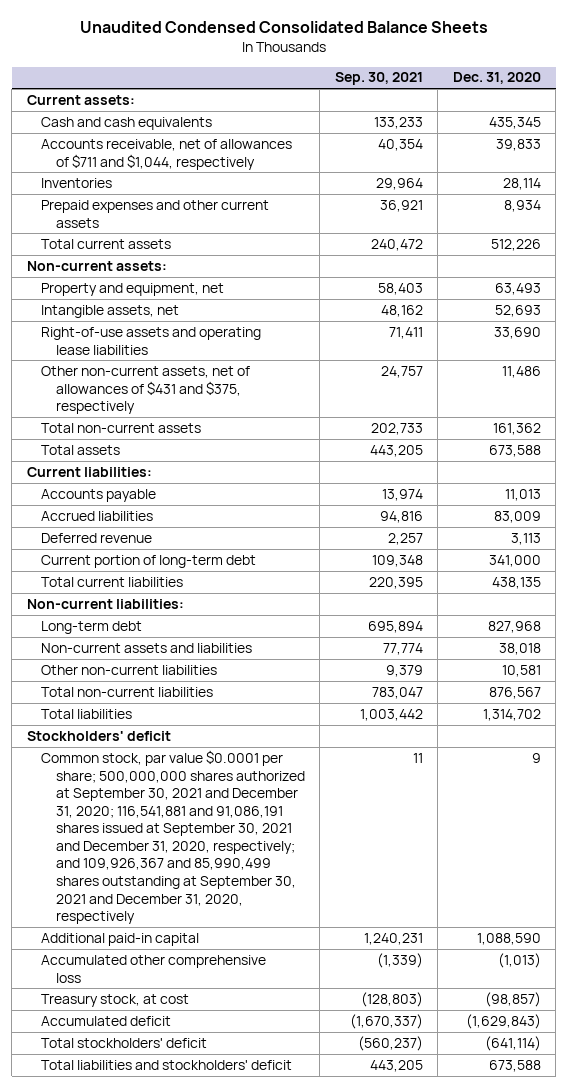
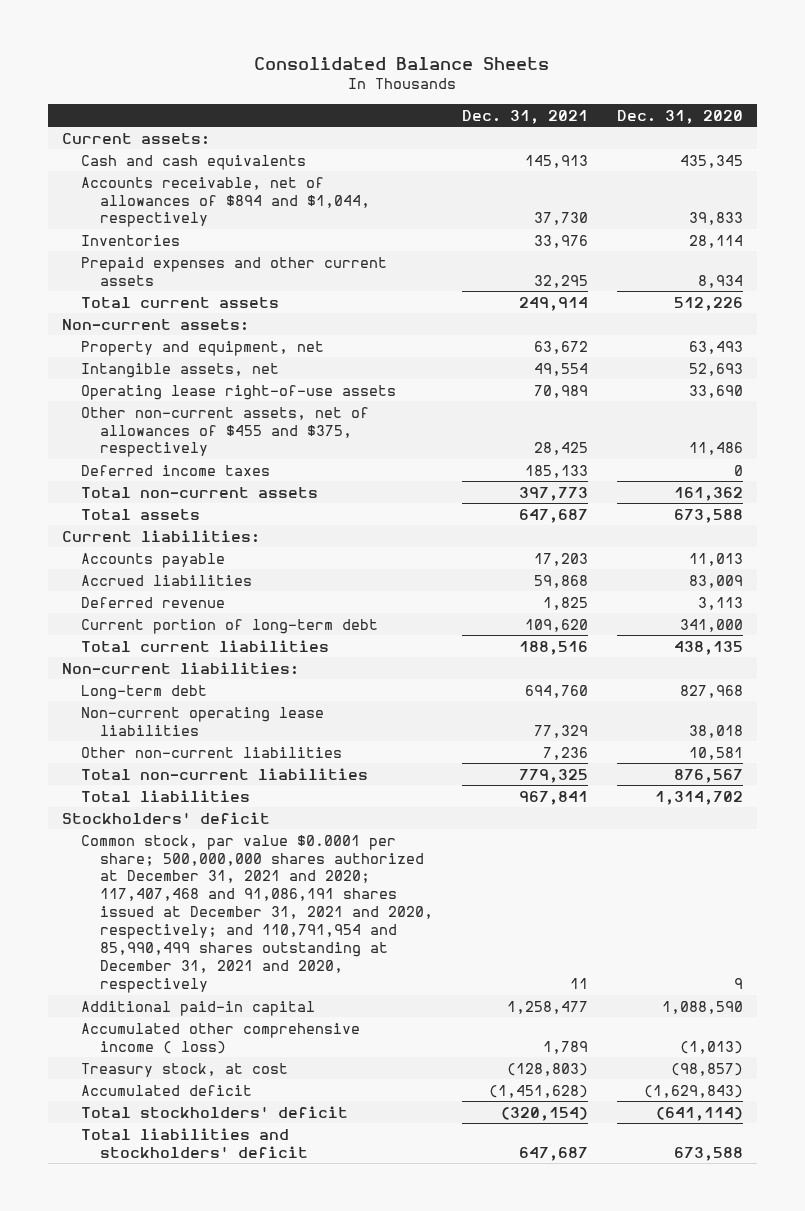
- Unaudited Condensed Consolidated Balance Sheets
+ Consolidated Balance Sheets
- | Sep. 30, 2021 | Dec. 31, 2020
+ | Dec. 31, 2021 | Dec. 31, 2020
- Accounts receivable, net of allowances of $711 and $1,044, respectively | 40,354 | 39,833
+ Accounts receivable, net of allowances of $894 and $1,044, respectively | 37,730 | 39,833
- Right-of-use assets and operating lease liabilities | 71,411 | 33,690
- Other non-current assets, net of allowances of $431 and $375, respectively | 24,757 | 11,486
+ Operating lease right-of-use assets | 70,989 | 33,690
+ Other non-current assets, net of allowances of $455 and $375, respectively | 28,425 | 11,486
+ Deferred income taxes | 185,133 | 0
- Non-current assets and liabilities | 77,774 | 38,018
+ Non-current operating lease liabilities | 77,329 | 38,018
- Common stock, par value $0.0001 per share; 500,000,000 shares authorized at September 30, 2021 and December 31, 2020; 116,541,881 and 91,086,191 shares issued at September 30, 2021 and December 31, 2020, respectively; and 109,926,367 and 85,990,499 shares outstanding at September 30, 2021 and December 31, 2020, respectively | 11 | 9
+ Common stock, par value $0.0001 per share; 500,000,000 shares authorized at December 31, 2021 and 2020; 117,407,468 and 91,086,191 shares issued at December 31, 2021 and 2020, respectively; and 110,791,954 and 85,990,499 shares outstanding at December 31, 2021 and 2020, respectively | 11 | 9
- Accumulated other comprehensive loss | (1,339) | (1,013)
+ Accumulated other comprehensive income ( loss) | 1,789 | (1,013)

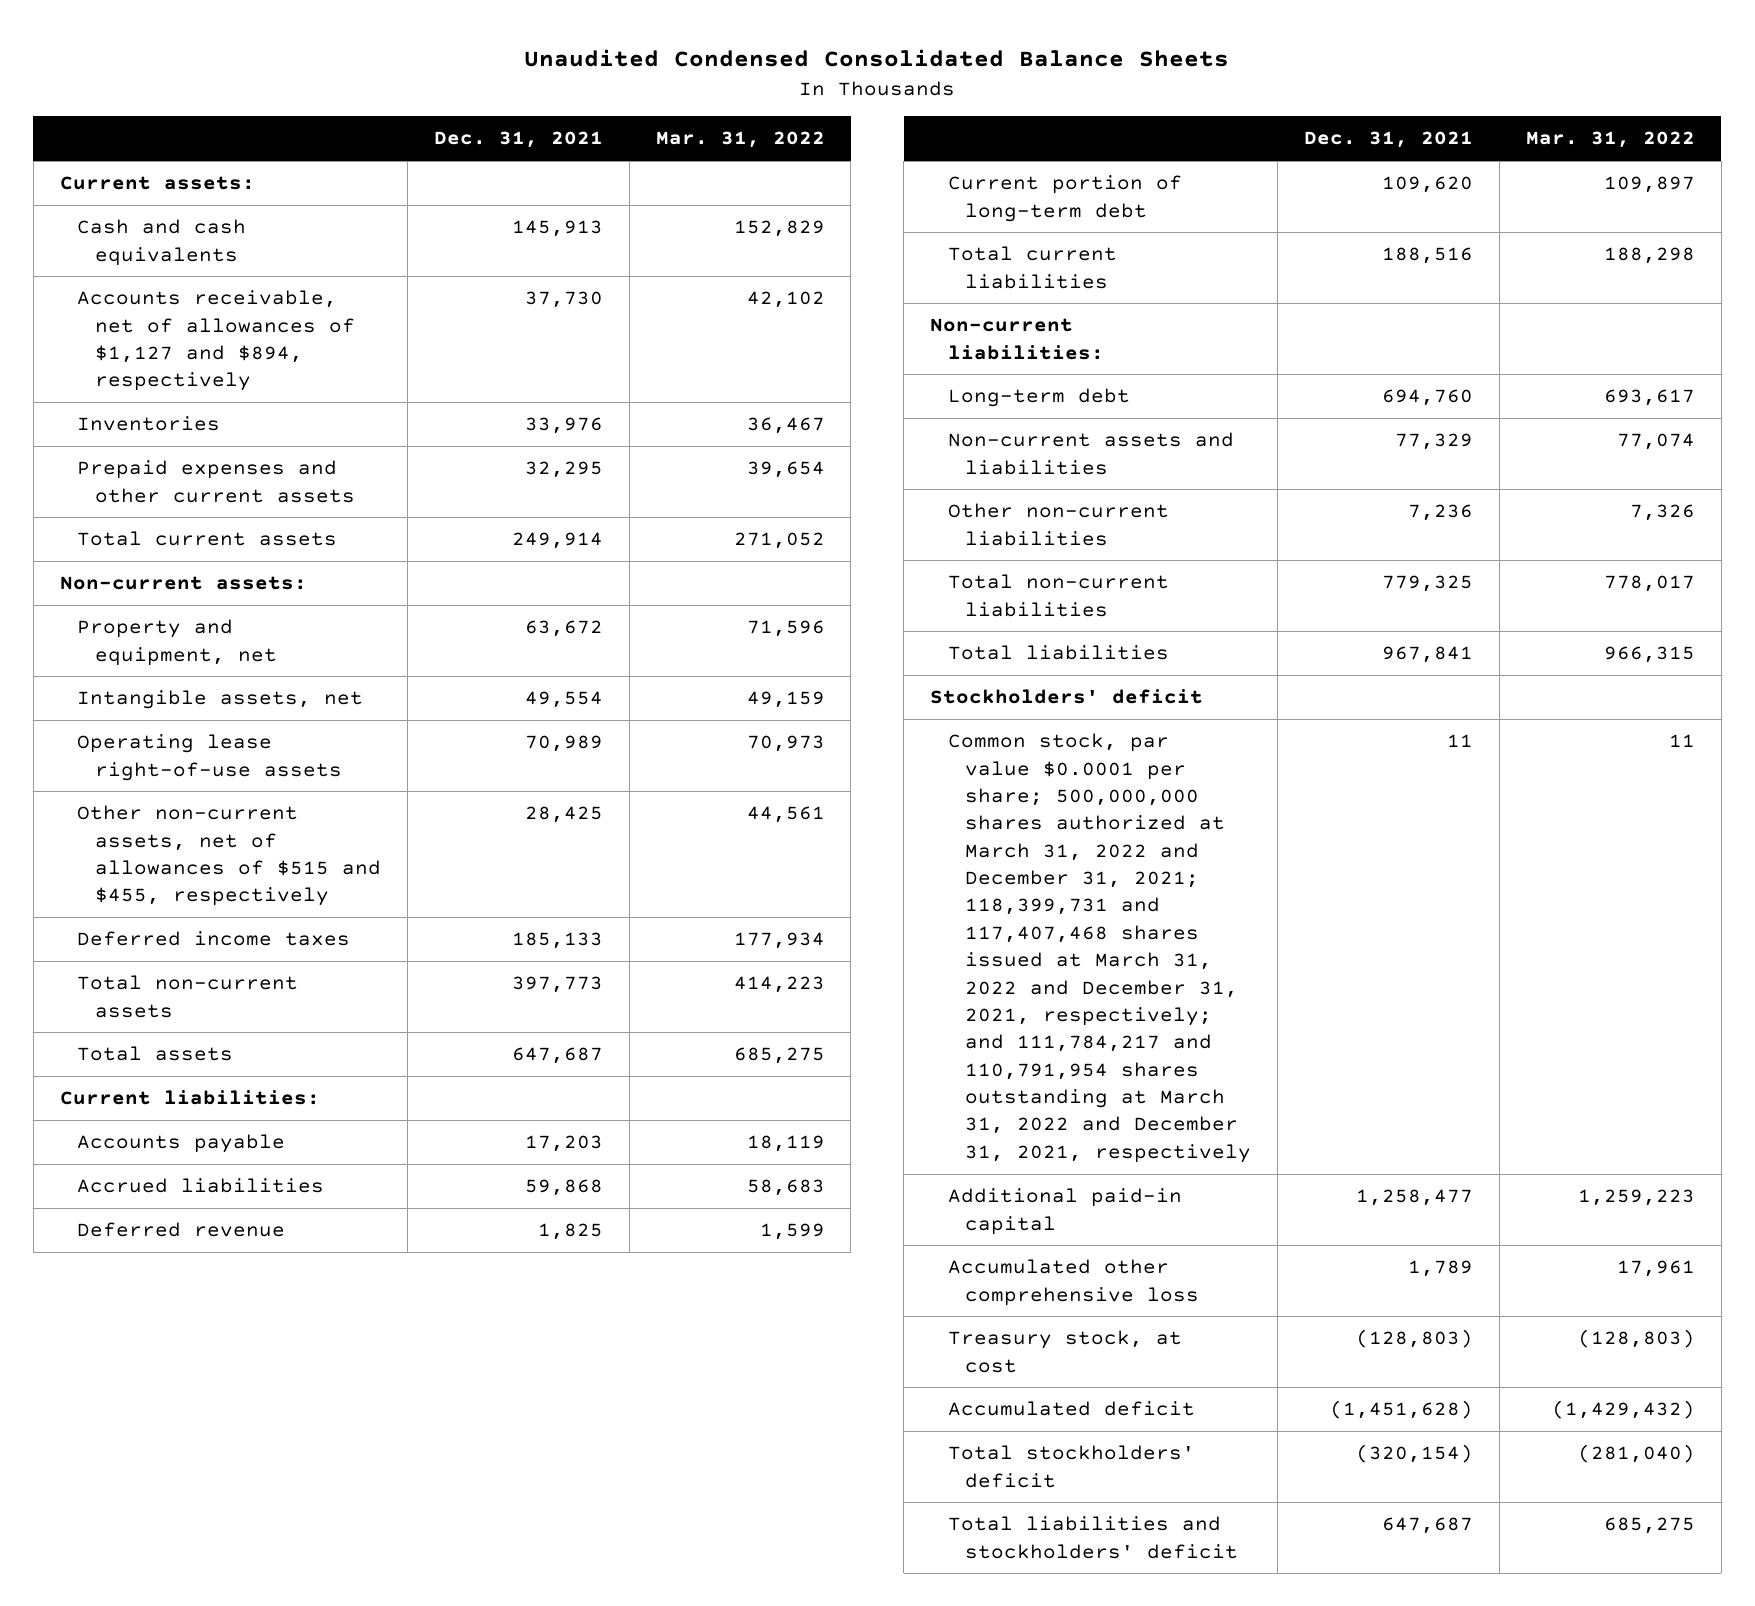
- Consolidated Balance Sheets
+ Unaudited Condensed Consolidated Balance Sheets
- | Dec. 31, 2021 | Dec. 31, 2020
+ | Dec. 31, 2021 | Mar. 31, 2022
- Accounts receivable, net of allowances of $894 and $1,044, respectively | 37,730 | 39,833
+ Accounts receivable, net of allowances of $1,127 and $894, respectively | 37,730 | 42,102
- Other non-current assets, net of allowances of $455 and $375, respectively | 28,425 | 11,486
+ Other non-current assets, net of allowances of $515 and $455, respectively | 28,425 | 44,561
- Non-current operating lease liabilities | 77,329 | 38,018
+ Non-current assets and liabilities | 77,329 | 77,074
- Common stock, par value $0.0001 per share; 500,000,000 shares authorized at December 31, 2021 and 2020; 117,407,468 and 91,086,191 shares issued at December 31, 2021 and 2020, respectively; and 110,791,954 and 85,990,499 shares outstanding at December 31, 2021 and 2020, respectively | 11 | 9
+ Common stock, par value $0.0001 per share; 500,000,000 shares authorized at March 31, 2022 and December 31, 2021; 118,399,731 and 117,407,468 shares issued at March 31, 2022 and December 31, 2021, respectively; and 111,784,217 and 110,791,954 shares outstanding at March 31, 2022 and December 31, 2021, respectively | 11 | 11
- Accumulated other comprehensive income ( loss) | 1,789 | (1,013)
+ Accumulated other comprehensive loss | 1,789 | 17,961

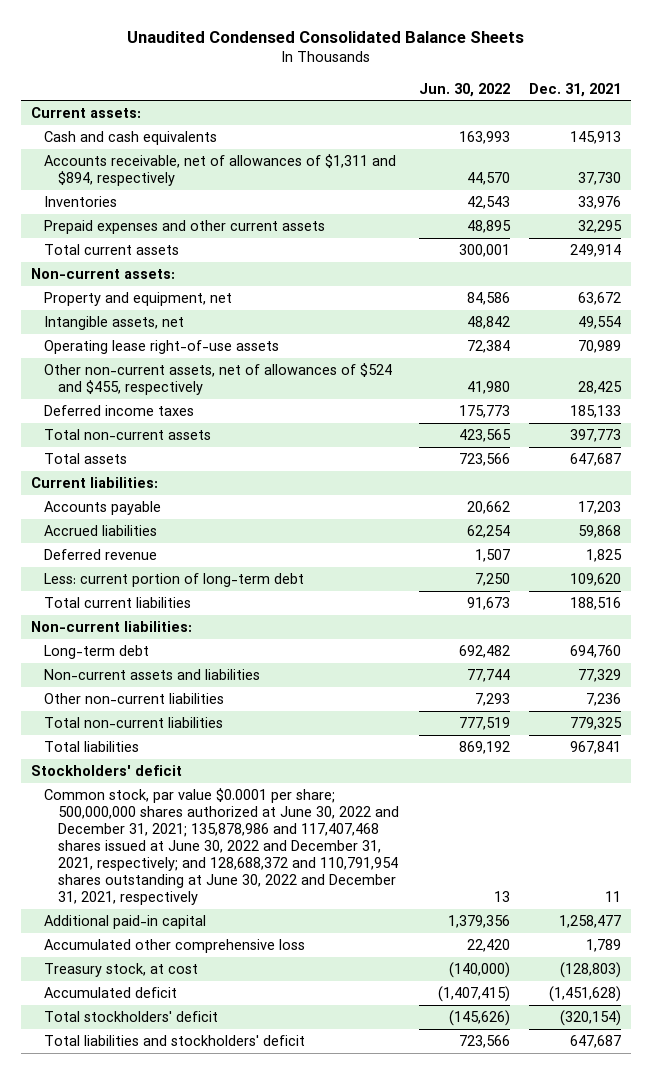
- | Dec. 31, 2021 | Mar. 31, 2022
+ | Jun. 30, 2022 | Dec. 31, 2021
- Accounts receivable, net of allowances of $1,127 and $894, respectively | 37,730 | 42,102
+ Accounts receivable, net of allowances of $1,311 and $894, respectively | 44,570 | 37,730
- Other non-current assets, net of allowances of $515 and $455, respectively | 28,425 | 44,561
+ Other non-current assets, net of allowances of $524 and $455, respectively | 41,980 | 28,425
- Current portion of long-term debt | 109,620 | 109,897
+ Less: current portion of long-term debt | 7,250 | 109,620
- Common stock, par value $0.0001 per share; 500,000,000 shares authorized at March 31, 2022 and December 31, 2021; 118,399,731 and 117,407,468 shares issued at March 31, 2022 and December 31, 2021, respectively; and 111,784,217 and 110,791,954 shares outstanding at March 31, 2022 and December 31, 2021, respectively | 11 | 11
+ Common stock, par value $0.0001 per share; 500,000,000 shares authorized at June 30, 2022 and December 31, 2021; 135,878,986 and 117,407,468 shares issued at June 30, 2022 and December 31, 2021, respectively; and 128,688,372 and 110,791,954 shares outstanding at June 30, 2022 and December 31, 2021, respectively | 13 | 11

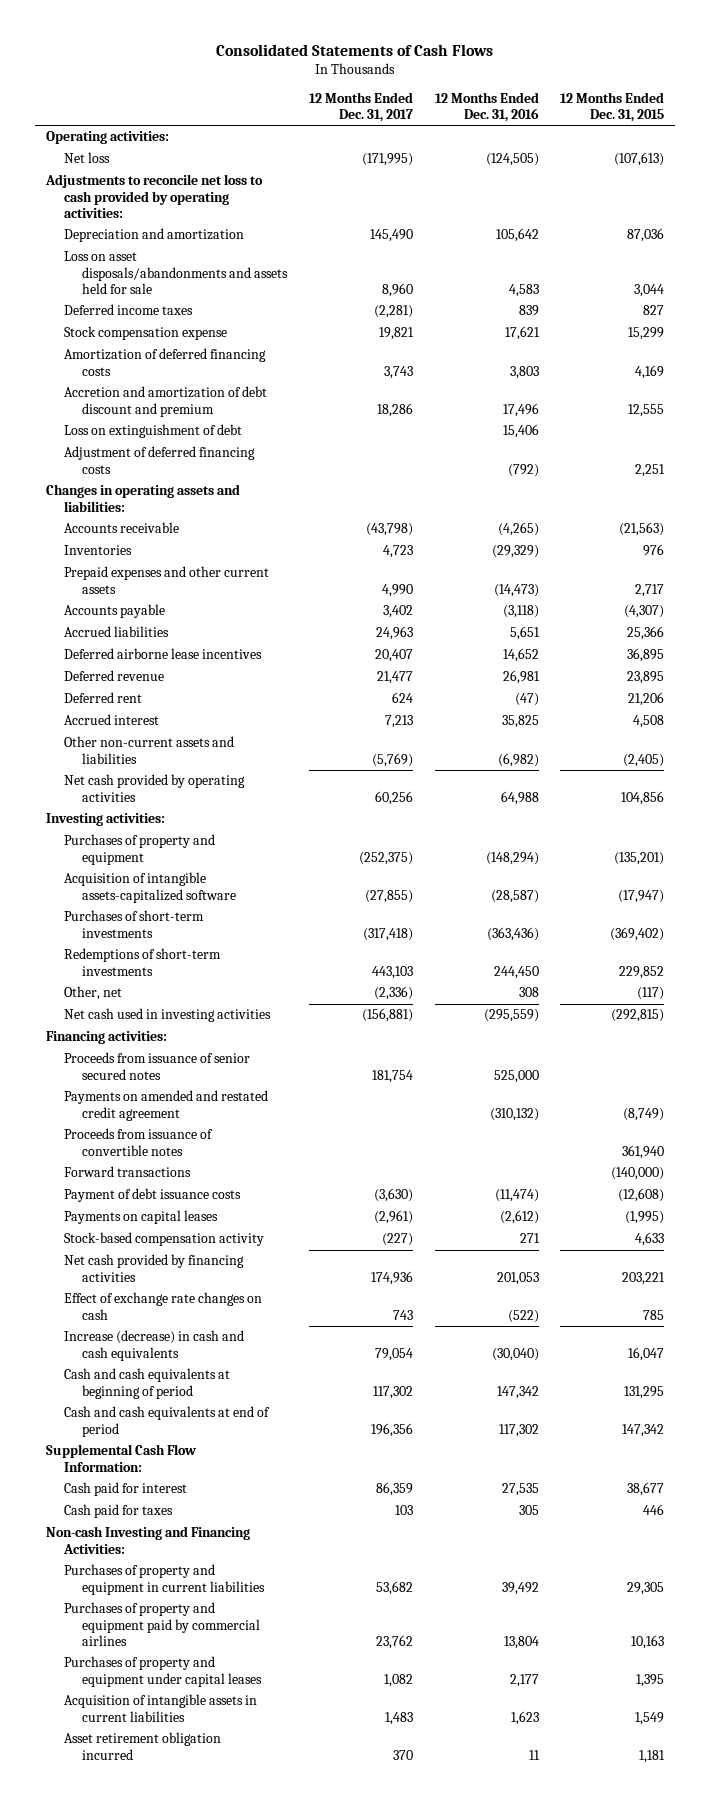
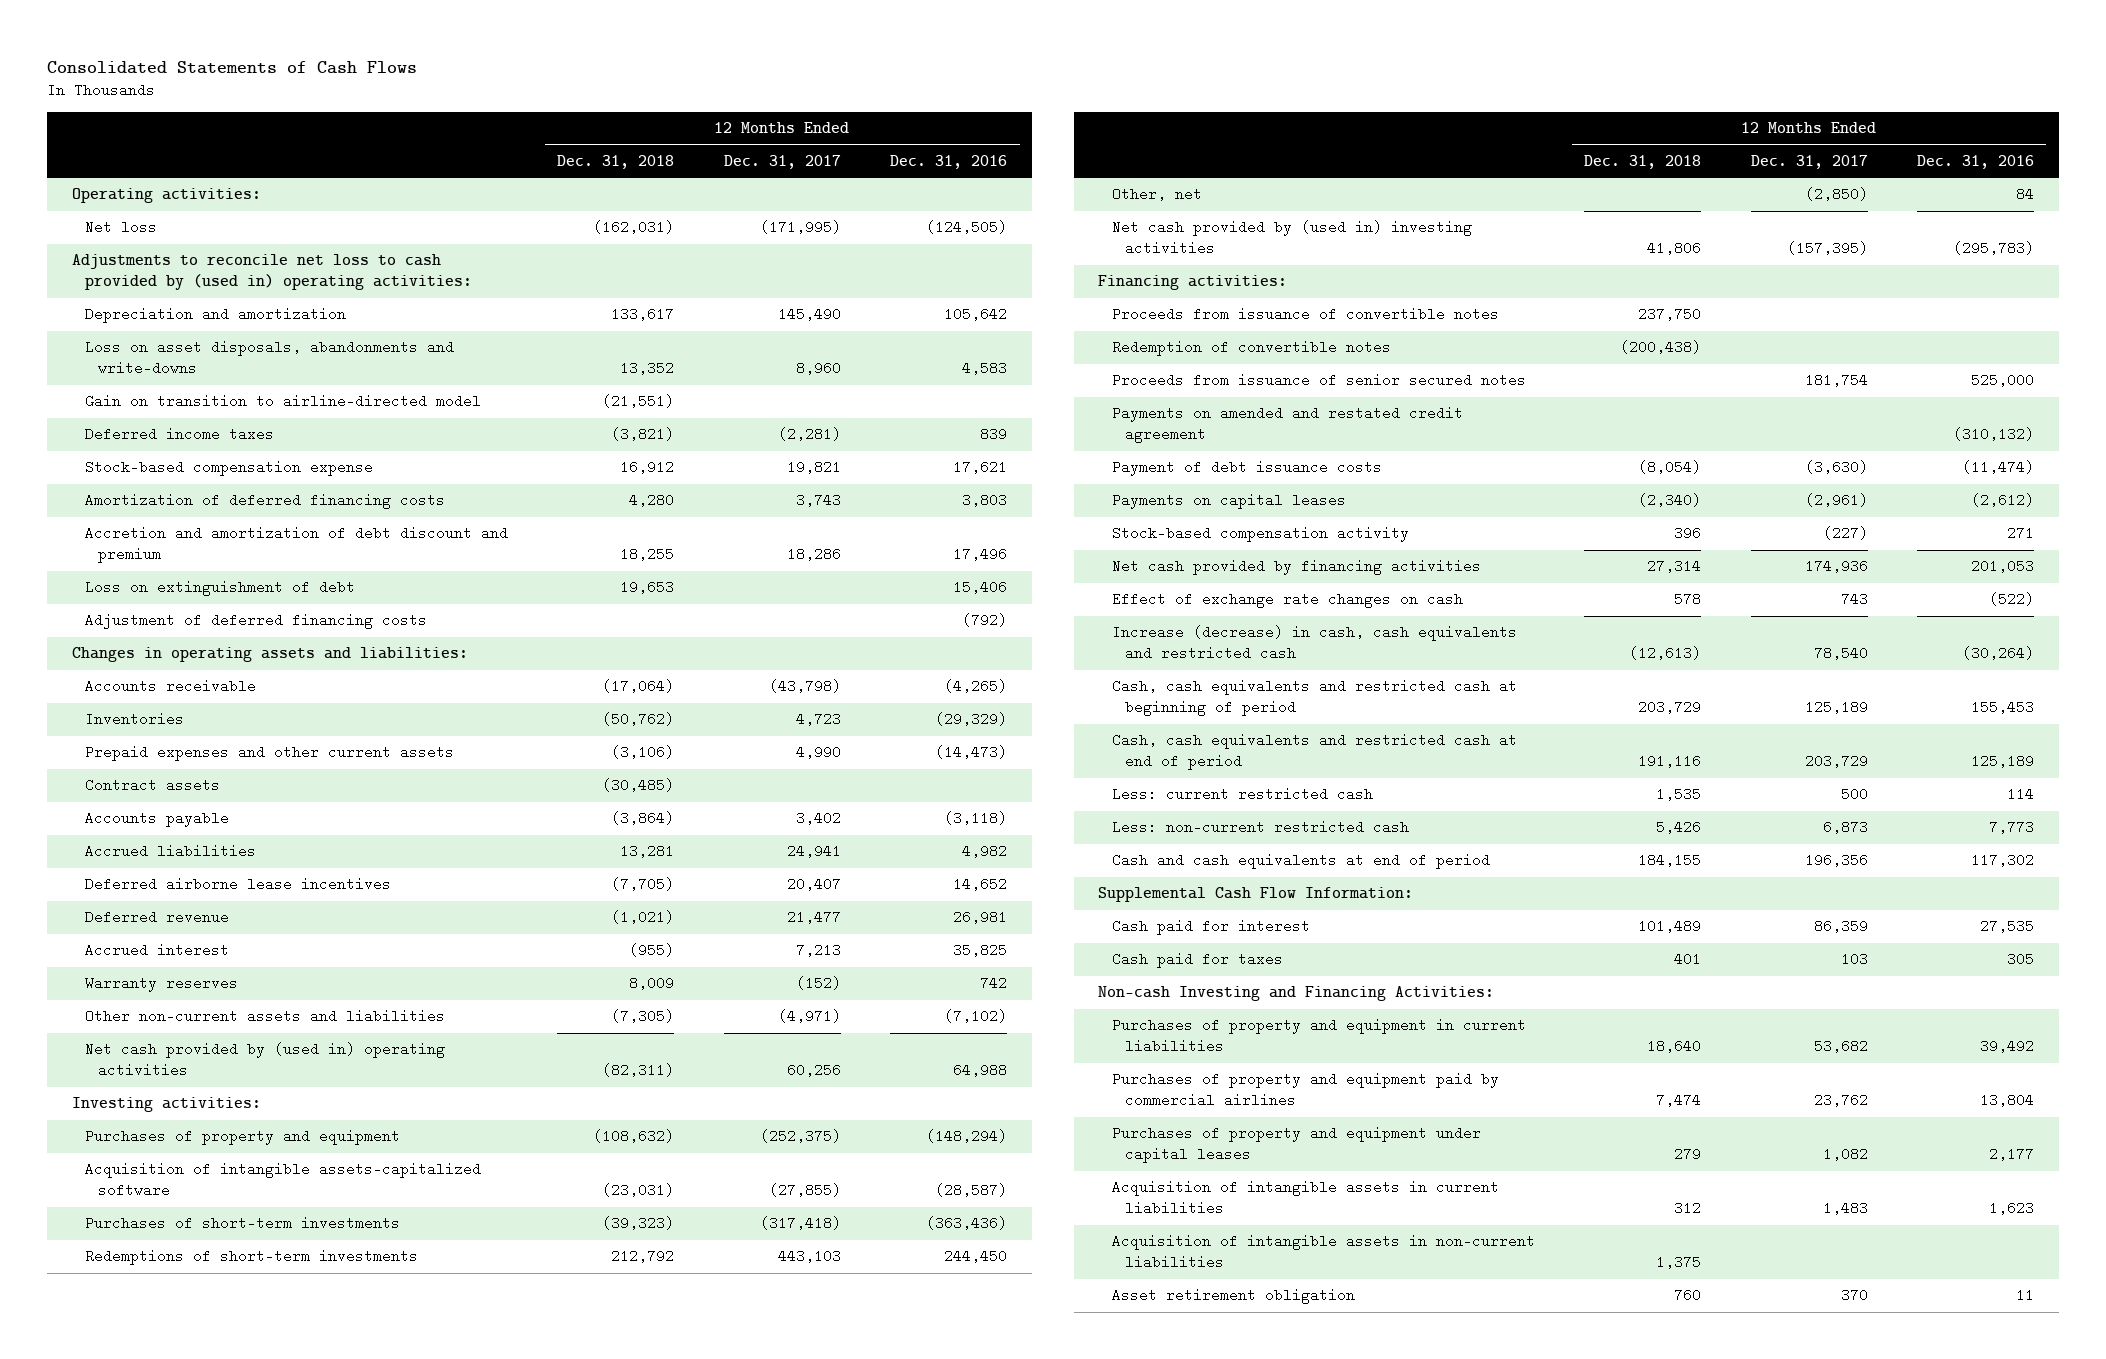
- | 12 Months Ended Dec. 31, 2017 | 12 Months Ended Dec. 31, 2016 | 12 Months Ended Dec. 31, 2015
+ | 12 Months Ended Dec. 31, 2018 | 12 Months Ended Dec. 31, 2017 | 12 Months Ended Dec. 31, 2016
- Adjustments to reconcile net loss to cash provided by operating activities:
+ Adjustments to reconcile net loss to cash provided by (used in) operating activities:
- Loss on asset disposals/abandonments and assets held for sale | 8,960 | 4,583 | 3,044
+ Loss on asset disposals, abandonments and write-downs | 13,352 | 8,960 | 4,583
+ Gain on transition to airline-directed model | (21,551) | |
- Stock compensation expense | 19,821 | 17,621 | 15,299
+ Stock-based compensation expense | 16,912 | 19,821 | 17,621
+ Contract assets | (30,485) | |
- Accrued liabilities | 24,963 | 5,651 | 25,366
+ Accrued liabilities | 13,281 | 24,941 | 4,982
- Deferred rent | 624 | (47) | 21,206
- Other non-current assets and liabilities | (5,769) | (6,982) | (2,405)
- Net cash provided by operating activities | 60,256 | 64,988 | 104,856
+ Warranty reserves | 8,009 | (152) | 742
+ Other non-current assets and liabilities | (7,305) | (4,971) | (7,102)
+ Net cash provided by (used in) operating activities | (82,311) | 60,256 | 64,988
- Other, net | (2,336) | 308 | (117)
- Net cash used in investing activities | (156,881) | (295,559) | (292,815)
+ Other, net | | (2,850) | 84
+ Net cash provided by (used in) investing activities | 41,806 | (157,395) | (295,783)
moved up: Proceeds from issuance of convertible notes | 237,750 | |
+ Redemption of convertible notes | (200,438) | |
- Forward transactions | | | (140,000)
- Increase (decrease) in cash and cash equivalents | 79,054 | (30,040) | 16,047
- Cash and cash equivalents at beginning of period | 117,302 | 147,342 | 131,295
+ Increase (decrease) in cash, cash equivalents and restricted cash | (12,613) | 78,540 | (30,264)
+ Cash, cash equivalents and restricted cash at beginning of period | 203,729 | 125,189 | 155,453
+ Cash, cash equivalents and restricted cash at end of period | 191,116 | 203,729 | 125,189
+ Less: current restricted cash | 1,535 | 500 | 114
+ Less: non-current restricted cash | 5,426 | 6,873 | 7,773
- Asset retirement obligation incurred | 370 | 11 | 1,181
+ Acquisition of intangible assets in non-current liabilities | 1,375 | |
+ Asset retirement obligation | 760 | 370 | 11

